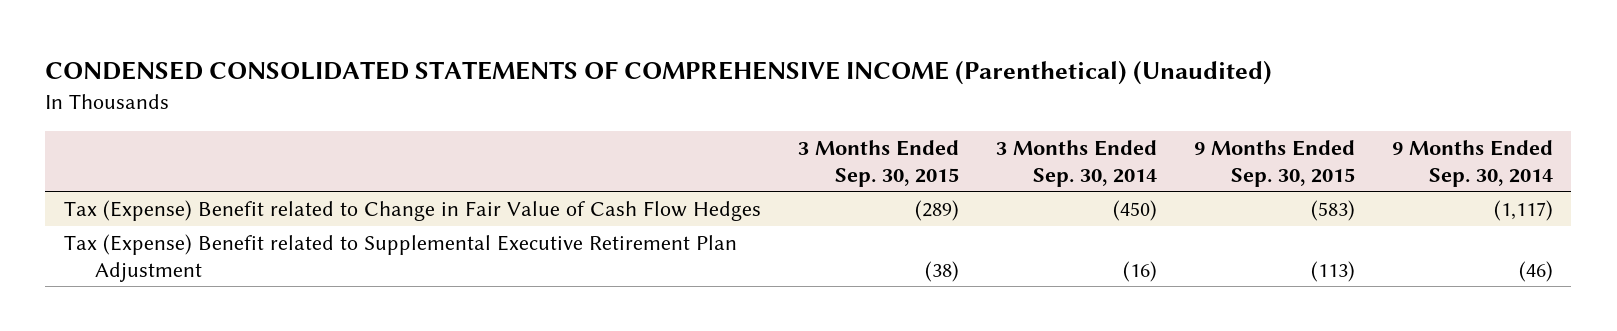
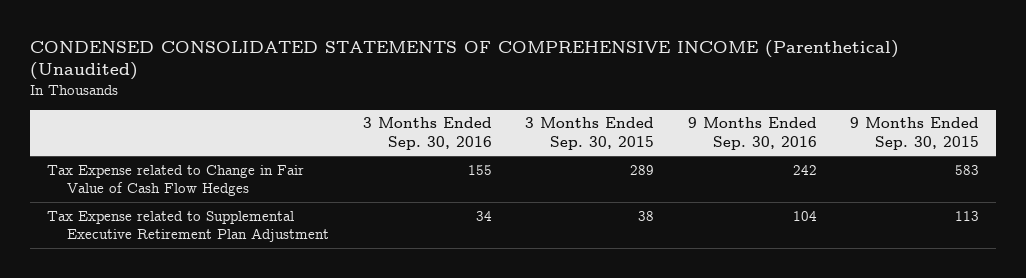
- | 3 Months Ended Sep. 30, 2015 | 3 Months Ended Sep. 30, 2014 | 9 Months Ended Sep. 30, 2015 | 9 Months Ended Sep. 30, 2014
+ | 3 Months Ended Sep. 30, 2016 | 3 Months Ended Sep. 30, 2015 | 9 Months Ended Sep. 30, 2016 | 9 Months Ended Sep. 30, 2015
- Tax (Expense) Benefit related to Change in Fair Value of Cash Flow Hedges | (289) | (450) | (583) | (1,117)
- Tax (Expense) Benefit related to Supplemental Executive Retirement Plan Adjustment | (38) | (16) | (113) | (46)
+ Tax Expense related to Change in Fair Value of Cash Flow Hedges | 155 | 289 | 242 | 583
+ Tax Expense related to Supplemental Executive Retirement Plan Adjustment | 34 | 38 | 104 | 113

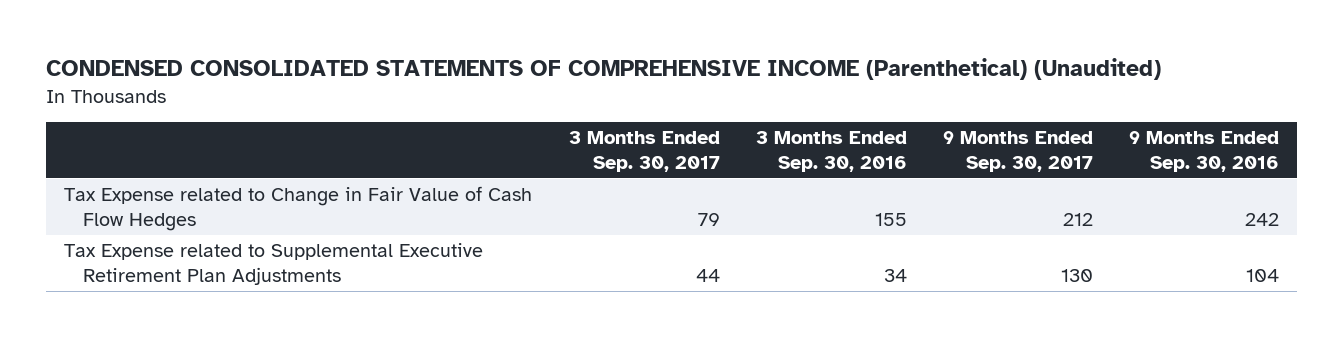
- | 3 Months Ended Sep. 30, 2016 | 3 Months Ended Sep. 30, 2015 | 9 Months Ended Sep. 30, 2016 | 9 Months Ended Sep. 30, 2015
+ | 3 Months Ended Sep. 30, 2017 | 3 Months Ended Sep. 30, 2016 | 9 Months Ended Sep. 30, 2017 | 9 Months Ended Sep. 30, 2016
- Tax Expense related to Supplemental Executive Retirement Plan Adjustment | 34 | 38 | 104 | 113
+ Tax Expense related to Supplemental Executive Retirement Plan Adjustments | 44 | 34 | 130 | 104

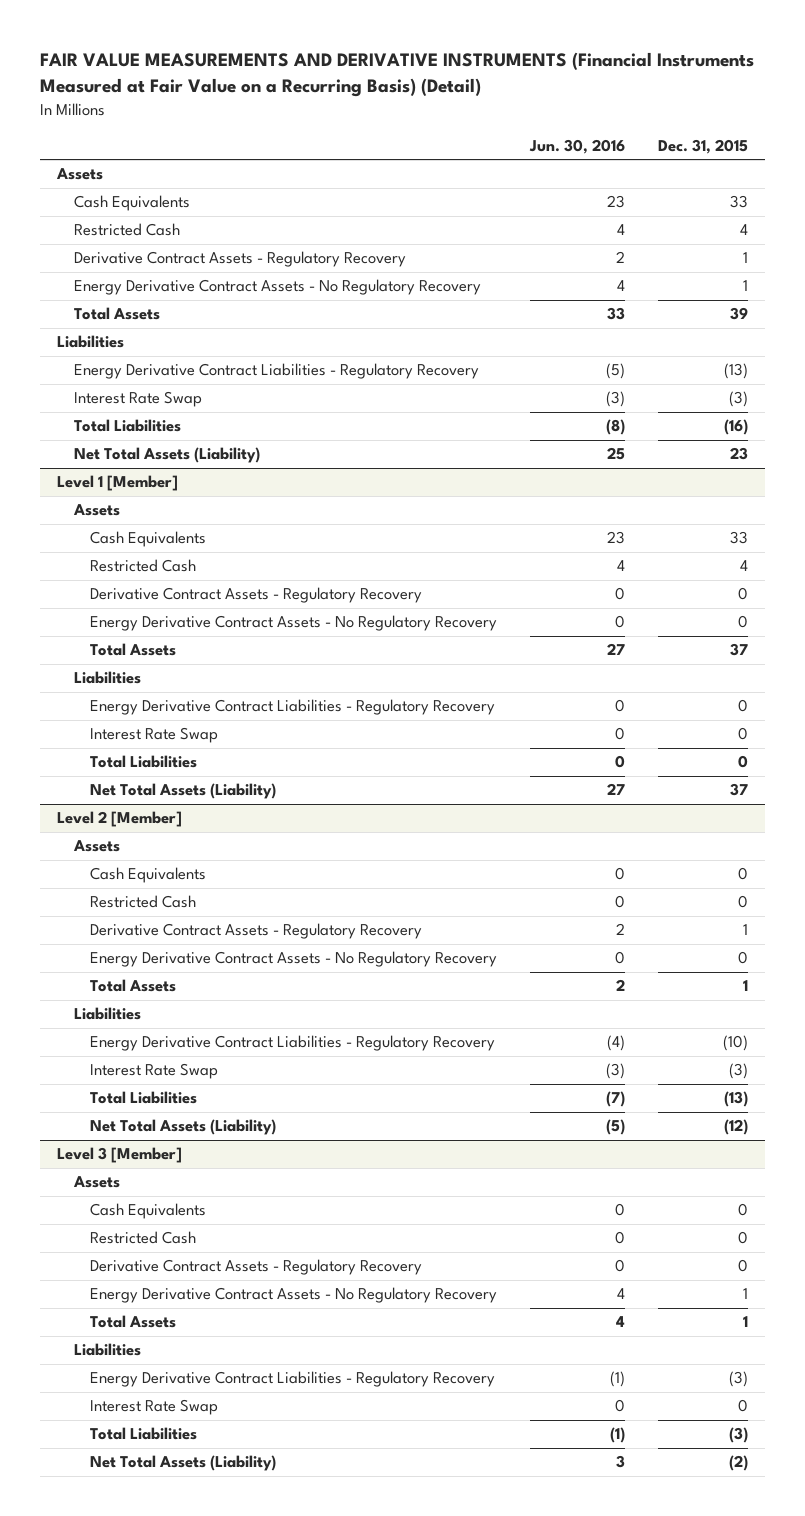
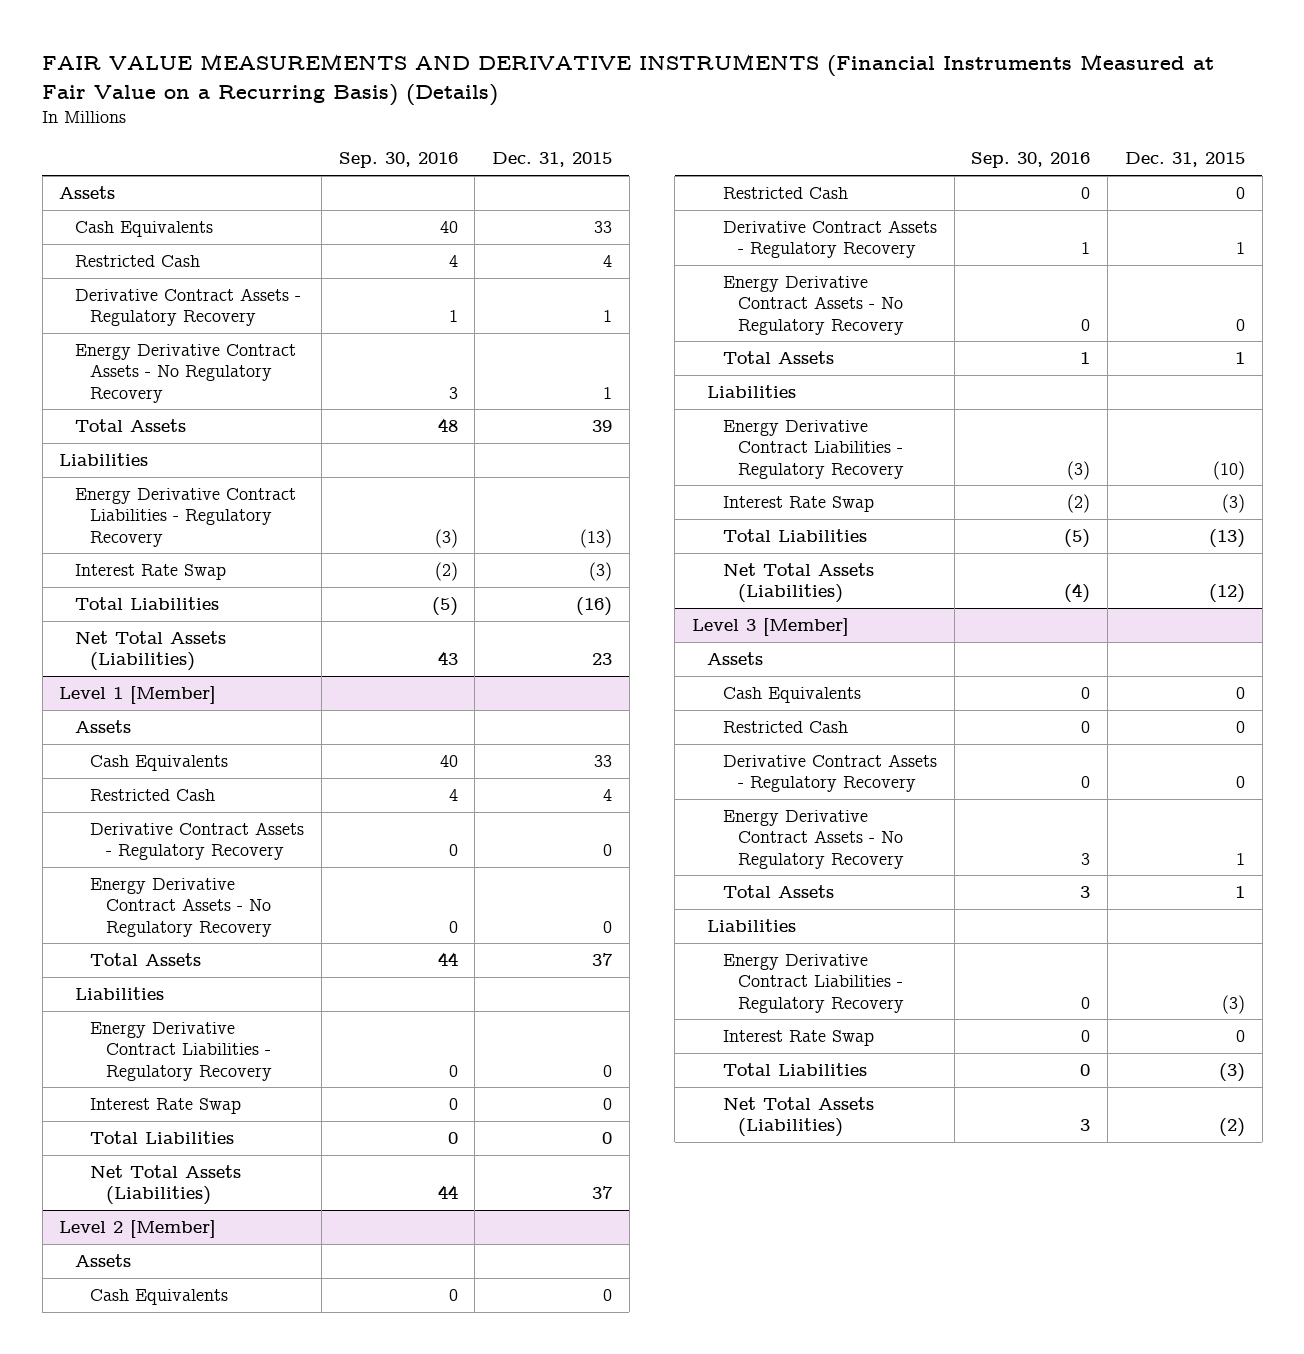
- FAIR VALUE MEASUREMENTS AND DERIVATIVE INSTRUMENTS (Financial Instruments Measured at Fair Value on a Recurring Basis) (Detail)
+ FAIR VALUE MEASUREMENTS AND DERIVATIVE INSTRUMENTS (Financial Instruments Measured at Fair Value on a Recurring Basis) (Details)
- | Jun. 30, 2016 | Dec. 31, 2015
+ | Sep. 30, 2016 | Dec. 31, 2015
- Net Total Assets (Liability) | 25 | 23
+ Net Total Assets (Liabilities) | 43 | 23
@ Level 1 [Member]
- Net Total Assets (Liability) | 27 | 37
+ Net Total Assets (Liabilities) | 44 | 37
@ Level 2 [Member]
- Net Total Assets (Liability) | (5) | (12)
+ Net Total Assets (Liabilities) | (4) | (12)
@ Level 3 [Member]
- Net Total Assets (Liability) | 3 | (2)
+ Net Total Assets (Liabilities) | 3 | (2)

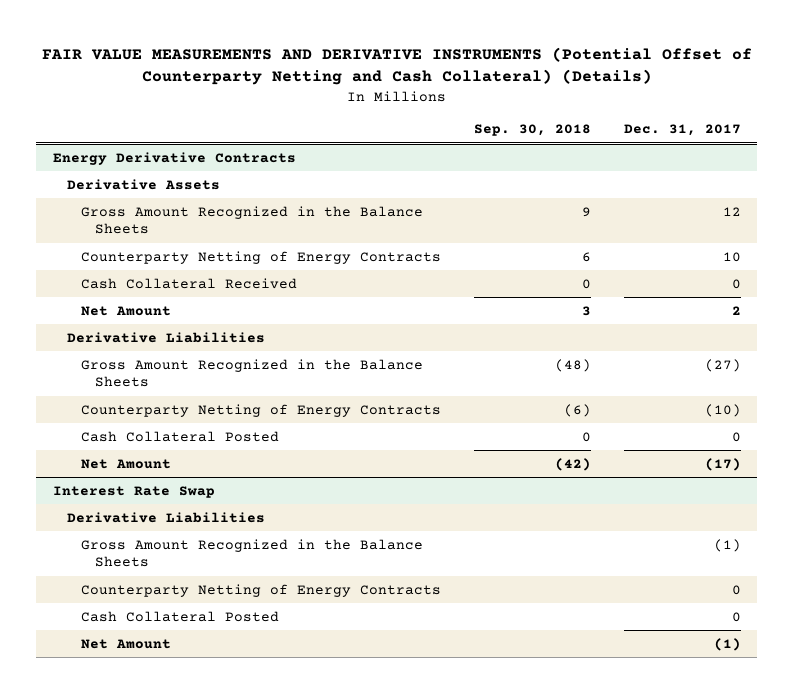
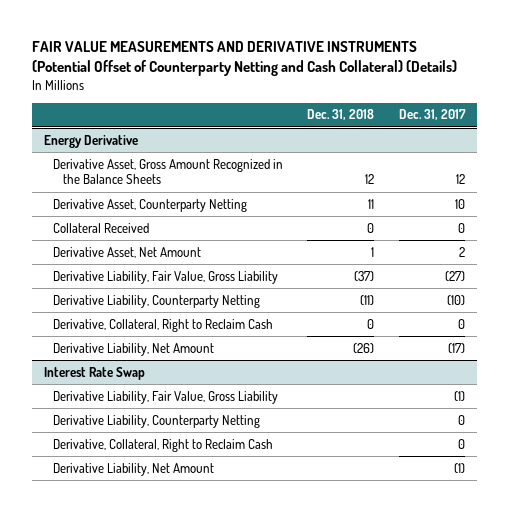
- | Sep. 30, 2018 | Dec. 31, 2017
+ | Dec. 31, 2018 | Dec. 31, 2017
- Energy Derivative Contracts
- Derivative Assets
- Gross Amount Recognized in the Balance Sheets | 9 | 12
- Counterparty Netting of Energy Contracts | 6 | 10
- Cash Collateral Received | 0 | 0
- Net Amount | 3 | 2
- Derivative Liabilities
- Gross Amount Recognized in the Balance Sheets | (48) | (27)
- Counterparty Netting of Energy Contracts | (6) | (10)
- Cash Collateral Posted | 0 | 0
- Net Amount | (42) | (17)
+ Energy Derivative
+ Derivative Asset, Gross Amount Recognized in the Balance Sheets | 12 | 12
+ Derivative Asset, Counterparty Netting | 11 | 10
+ Collateral Received | 0 | 0
+ Derivative Asset, Net Amount | 1 | 2
+ Derivative Liability, Fair Value, Gross Liability | (37) | (27)
+ Derivative Liability, Counterparty Netting | (11) | (10)
+ Derivative, Collateral, Right to Reclaim Cash | 0 | 0
+ Derivative Liability, Net Amount | (26) | (17)
@ Interest Rate Swap
- Derivative Liabilities
- Gross Amount Recognized in the Balance Sheets | | (1)
- Counterparty Netting of Energy Contracts | | 0
- Cash Collateral Posted | | 0
- Net Amount | | (1)
+ Derivative Liability, Fair Value, Gross Liability | | (1)
+ Derivative Liability, Counterparty Netting | | 0
+ Derivative, Collateral, Right to Reclaim Cash | | 0
+ Derivative Liability, Net Amount | | (1)

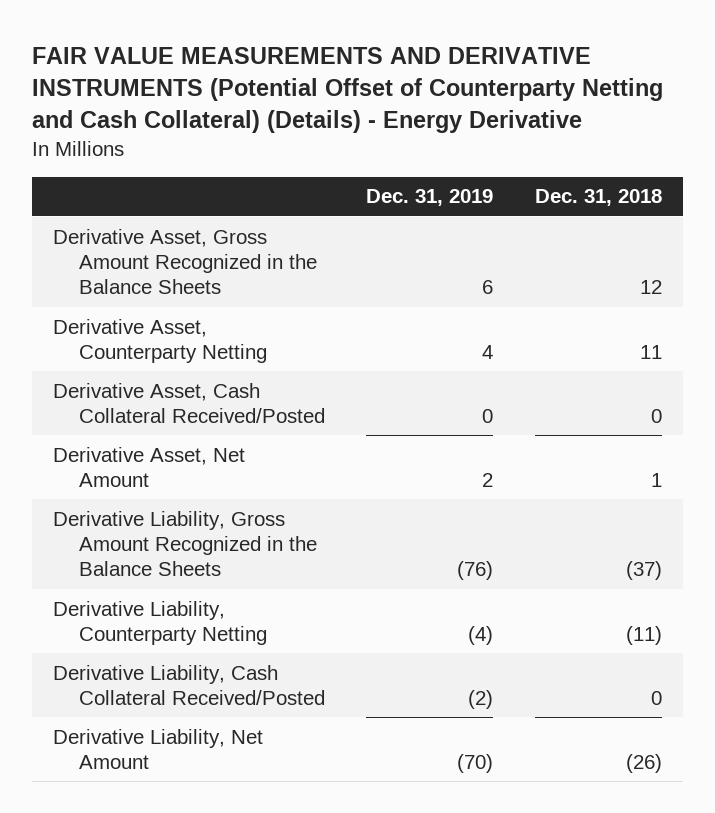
- FAIR VALUE MEASUREMENTS AND DERIVATIVE INSTRUMENTS (Potential Offset of Counterparty Netting and Cash Collateral) (Details)
+ FAIR VALUE MEASUREMENTS AND DERIVATIVE INSTRUMENTS (Potential Offset of Counterparty Netting and Cash Collateral) (Details) - Energy Derivative
- | Dec. 31, 2018 | Dec. 31, 2017
+ | Dec. 31, 2019 | Dec. 31, 2018
- Energy Derivative
- Collateral Received | 0 | 0
+ Derivative Asset, Cash Collateral Received/Posted | 0 | 0
- Derivative Liability, Fair Value, Gross Liability | (37) | (27)
+ Derivative Liability, Gross Amount Recognized in the Balance Sheets | (76) | (37)
- Derivative, Collateral, Right to Reclaim Cash | 0 | 0
+ Derivative Liability, Cash Collateral Received/Posted | (2) | 0
- Interest Rate Swap
- Derivative Liability, Fair Value, Gross Liability | | (1)
- Derivative Liability, Counterparty Netting | | 0
- Derivative, Collateral, Right to Reclaim Cash | | 0
- Derivative Liability, Net Amount | | (1)

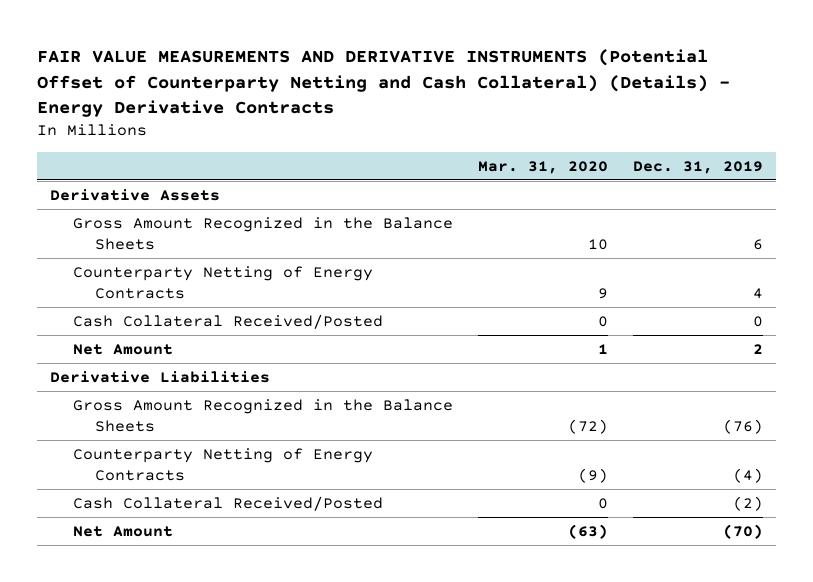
- FAIR VALUE MEASUREMENTS AND DERIVATIVE INSTRUMENTS (Potential Offset of Counterparty Netting and Cash Collateral) (Details) - Energy Derivative
+ FAIR VALUE MEASUREMENTS AND DERIVATIVE INSTRUMENTS (Potential Offset of Counterparty Netting and Cash Collateral) (Details) - Energy Derivative Contracts
- | Dec. 31, 2019 | Dec. 31, 2018
+ | Mar. 31, 2020 | Dec. 31, 2019
- Derivative Asset, Gross Amount Recognized in the Balance Sheets | 6 | 12
- Derivative Asset, Counterparty Netting | 4 | 11
- Derivative Asset, Cash Collateral Received/Posted | 0 | 0
- Derivative Asset, Net Amount | 2 | 1
- Derivative Liability, Gross Amount Recognized in the Balance Sheets | (76) | (37)
- Derivative Liability, Counterparty Netting | (4) | (11)
- Derivative Liability, Cash Collateral Received/Posted | (2) | 0
- Derivative Liability, Net Amount | (70) | (26)
+ Derivative Assets
+ Gross Amount Recognized in the Balance Sheets | 10 | 6
+ Counterparty Netting of Energy Contracts | 9 | 4
+ Cash Collateral Received/Posted | 0 | 0
+ Net Amount | 1 | 2
+ Derivative Liabilities
+ Gross Amount Recognized in the Balance Sheets | (72) | (76)
+ Counterparty Netting of Energy Contracts | (9) | (4)
+ Cash Collateral Received/Posted | 0 | (2)
+ Net Amount | (63) | (70)

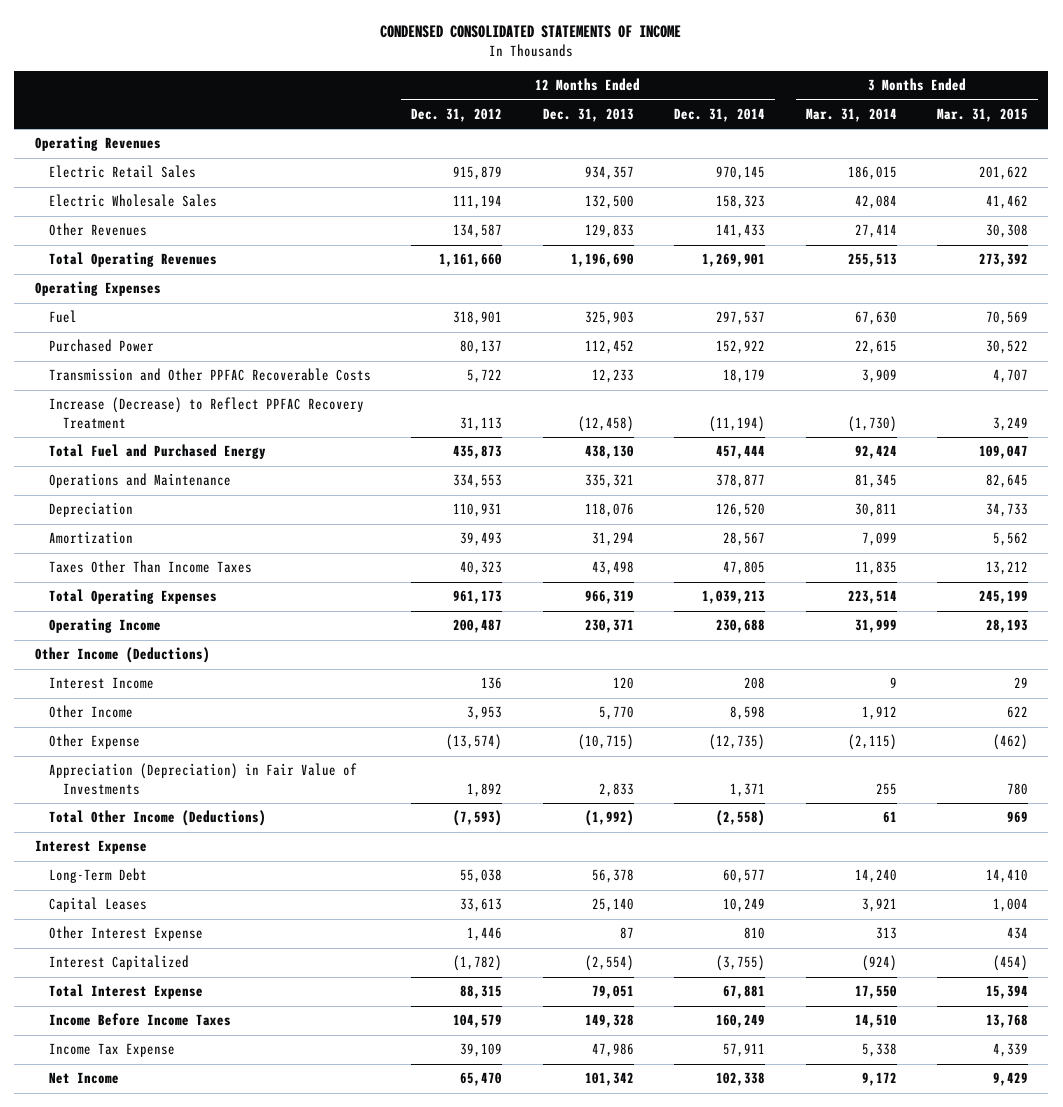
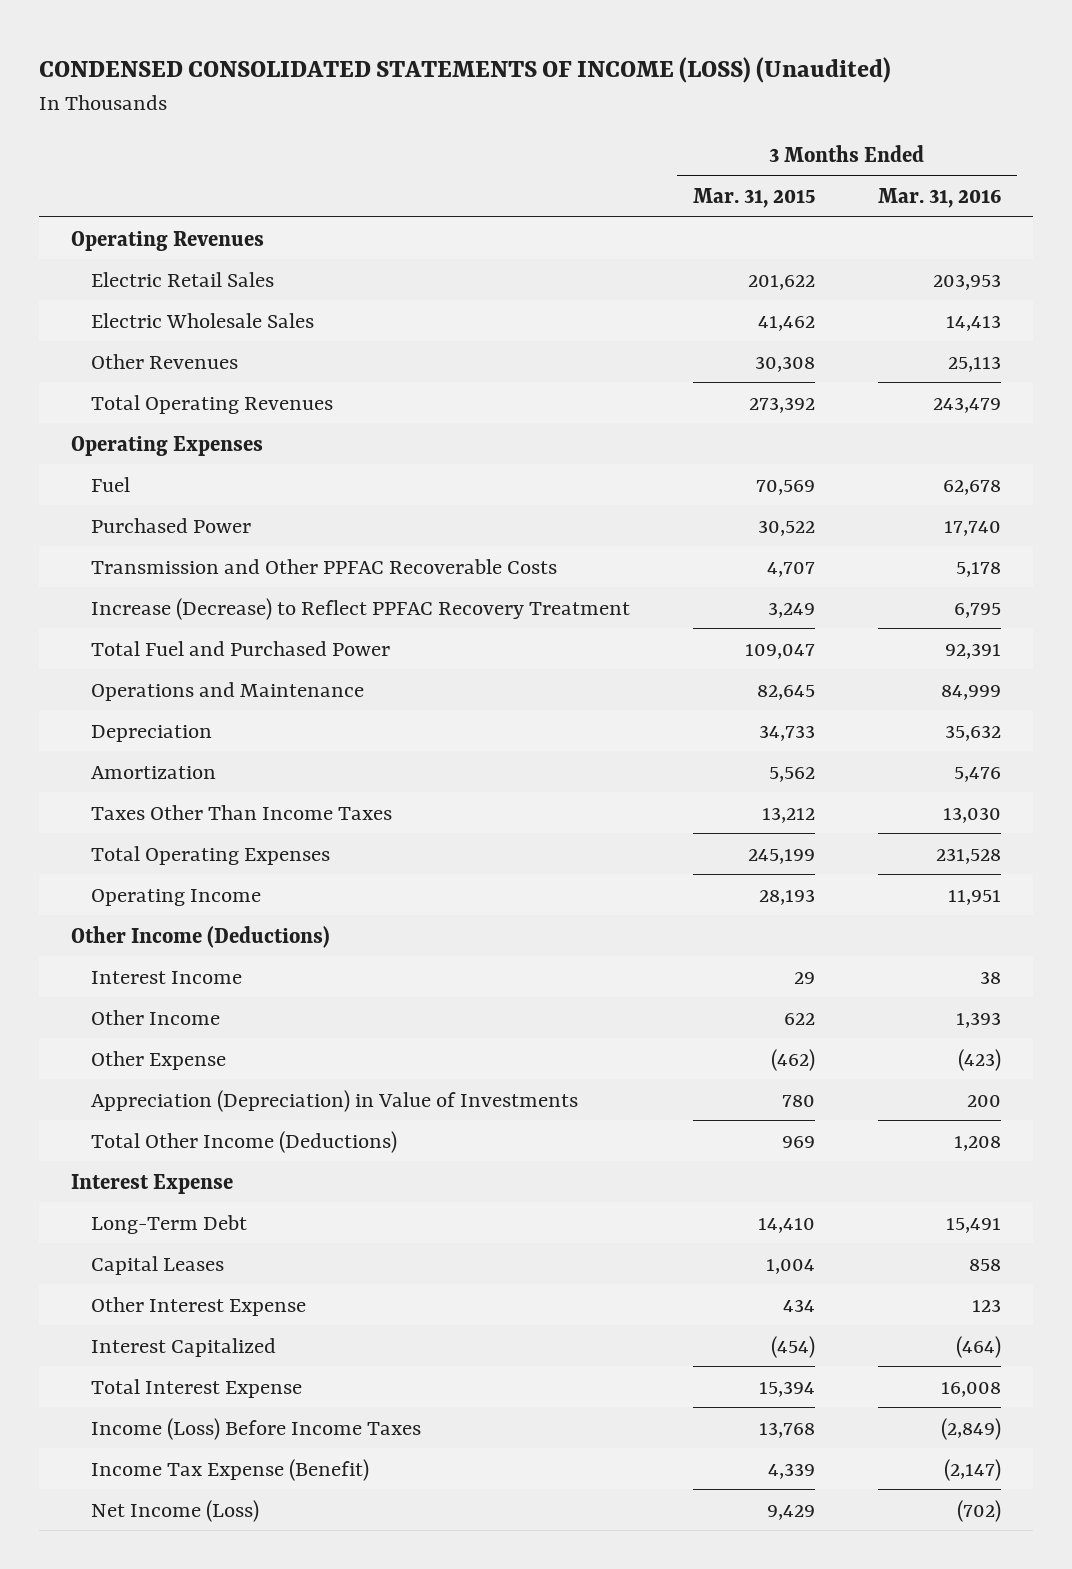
- CONDENSED CONSOLIDATED STATEMENTS OF INCOME
+ CONDENSED CONSOLIDATED STATEMENTS OF INCOME (LOSS) (Unaudited)
- | 12 Months Ended Dec. 31, 2012 | 12 Months Ended Dec. 31, 2013 | 12 Months Ended Dec. 31, 2014 | 3 Months Ended Mar. 31, 2014 | 3 Months Ended Mar. 31, 2015
+ | 3 Months Ended Mar. 31, 2015 | 3 Months Ended Mar. 31, 2016
- Total Fuel and Purchased Energy | 435,873 | 438,130 | 457,444 | 92,424 | 109,047
+ Total Fuel and Purchased Power | 109,047 | 92,391
- Appreciation (Depreciation) in Fair Value of Investments | 1,892 | 2,833 | 1,371 | 255 | 780
+ Appreciation (Depreciation) in Value of Investments | 780 | 200
- Income Before Income Taxes | 104,579 | 149,328 | 160,249 | 14,510 | 13,768
- Income Tax Expense | 39,109 | 47,986 | 57,911 | 5,338 | 4,339
- Net Income | 65,470 | 101,342 | 102,338 | 9,172 | 9,429
+ Income (Loss) Before Income Taxes | 13,768 | (2,849)
+ Income Tax Expense (Benefit) | 4,339 | (2,147)
+ Net Income (Loss) | 9,429 | (702)

